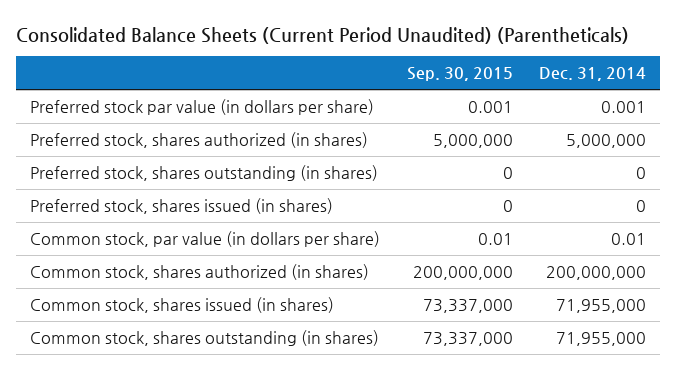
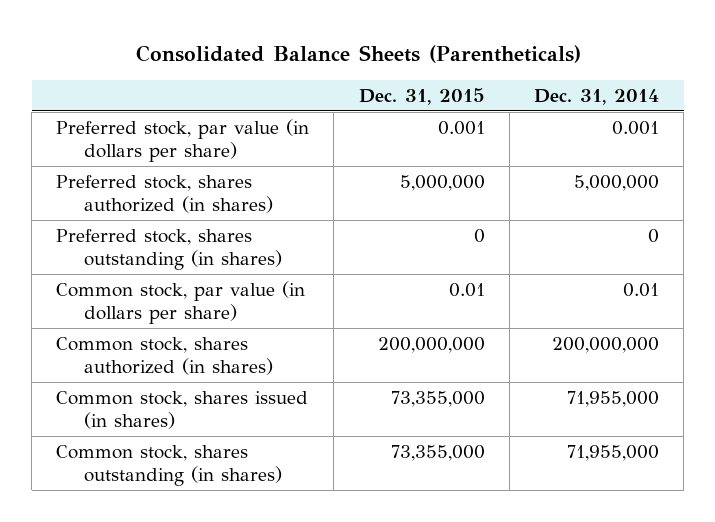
- Consolidated Balance Sheets (Current Period Unaudited) (Parentheticals)
+ Consolidated Balance Sheets (Parentheticals)
- | Sep. 30, 2015 | Dec. 31, 2014
+ | Dec. 31, 2015 | Dec. 31, 2014
- Preferred stock par value (in dollars per share) | 0.001 | 0.001
+ Preferred stock, par value (in dollars per share) | 0.001 | 0.001
- Preferred stock, shares issued (in shares) | 0 | 0

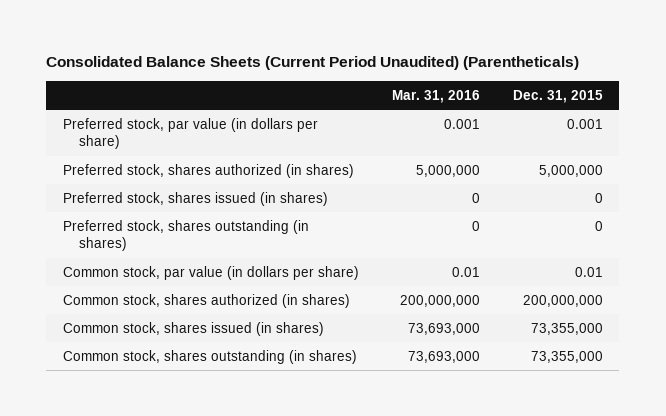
- Consolidated Balance Sheets (Parentheticals)
+ Consolidated Balance Sheets (Current Period Unaudited) (Parentheticals)
- | Dec. 31, 2015 | Dec. 31, 2014
+ | Mar. 31, 2016 | Dec. 31, 2015
+ Preferred stock, shares issued (in shares) | 0 | 0

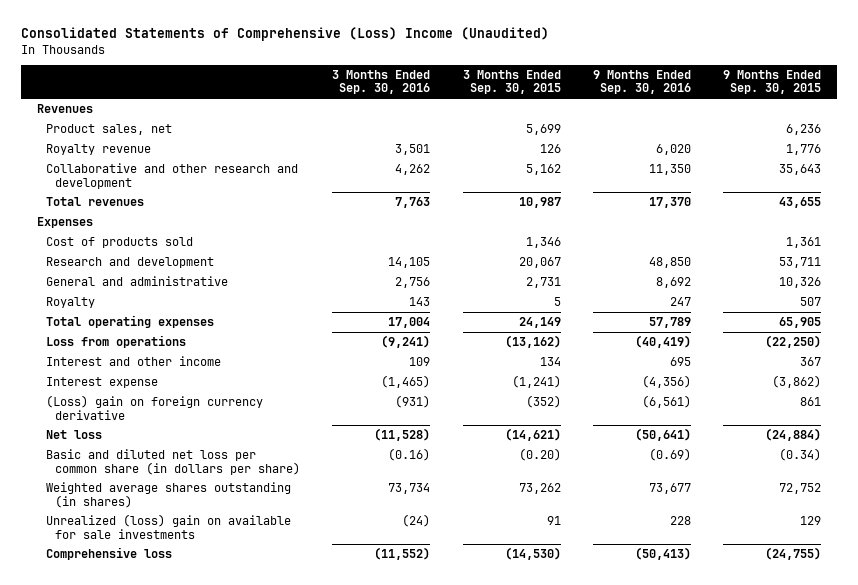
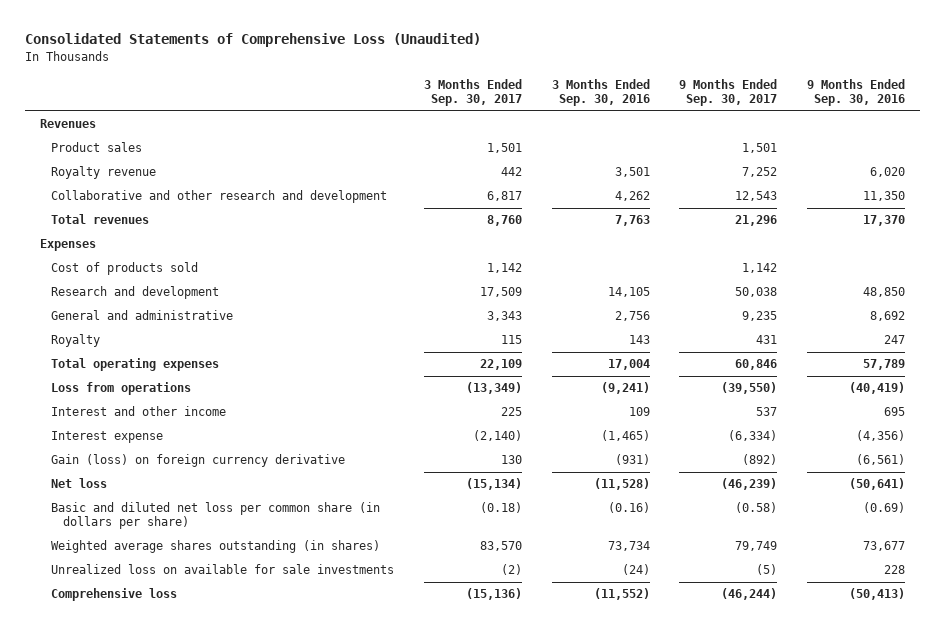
- Consolidated Statements of Comprehensive (Loss) Income (Unaudited)
+ Consolidated Statements of Comprehensive Loss (Unaudited)
- | 3 Months Ended Sep. 30, 2016 | 3 Months Ended Sep. 30, 2015 | 9 Months Ended Sep. 30, 2016 | 9 Months Ended Sep. 30, 2015
+ | 3 Months Ended Sep. 30, 2017 | 3 Months Ended Sep. 30, 2016 | 9 Months Ended Sep. 30, 2017 | 9 Months Ended Sep. 30, 2016
- Product sales, net | | 5,699 | | 6,236
+ Product sales | 1,501 | | 1,501 |
- (Loss) gain on foreign currency derivative | (931) | (352) | (6,561) | 861
+ Gain (loss) on foreign currency derivative | 130 | (931) | (892) | (6,561)
- Unrealized (loss) gain on available for sale investments | (24) | 91 | 228 | 129
+ Unrealized loss on available for sale investments | (2) | (24) | (5) | 228

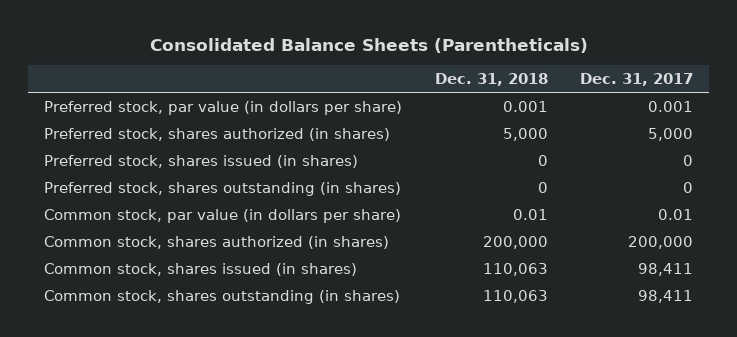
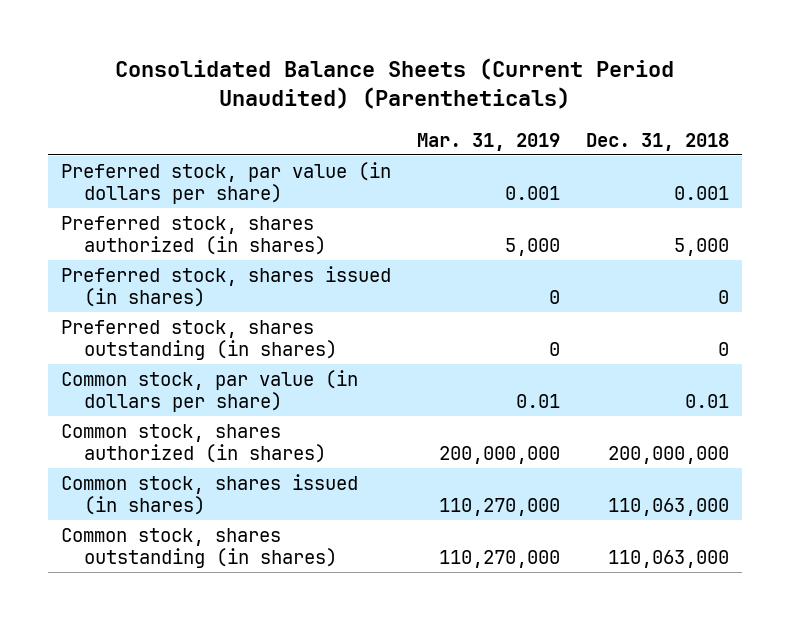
- Consolidated Balance Sheets (Parentheticals)
+ Consolidated Balance Sheets (Current Period Unaudited) (Parentheticals)
- | Dec. 31, 2018 | Dec. 31, 2017
+ | Mar. 31, 2019 | Dec. 31, 2018
- Common stock, shares authorized (in shares) | 200,000 | 200,000
- Common stock, shares issued (in shares) | 110,063 | 98,411
- Common stock, shares outstanding (in shares) | 110,063 | 98,411
+ Common stock, shares authorized (in shares) | 200,000,000 | 200,000,000
+ Common stock, shares issued (in shares) | 110,270,000 | 110,063,000
+ Common stock, shares outstanding (in shares) | 110,270,000 | 110,063,000

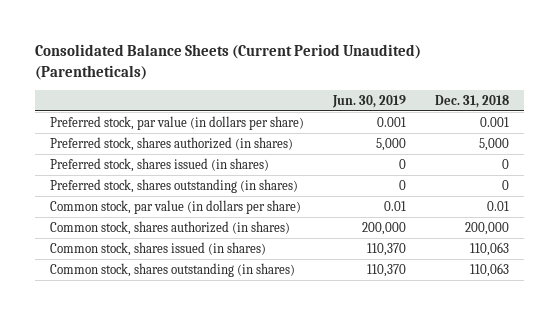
- | Mar. 31, 2019 | Dec. 31, 2018
+ | Jun. 30, 2019 | Dec. 31, 2018
- Common stock, shares authorized (in shares) | 200,000,000 | 200,000,000
- Common stock, shares issued (in shares) | 110,270,000 | 110,063,000
- Common stock, shares outstanding (in shares) | 110,270,000 | 110,063,000
+ Common stock, shares authorized (in shares) | 200,000 | 200,000
+ Common stock, shares issued (in shares) | 110,370 | 110,063
+ Common stock, shares outstanding (in shares) | 110,370 | 110,063

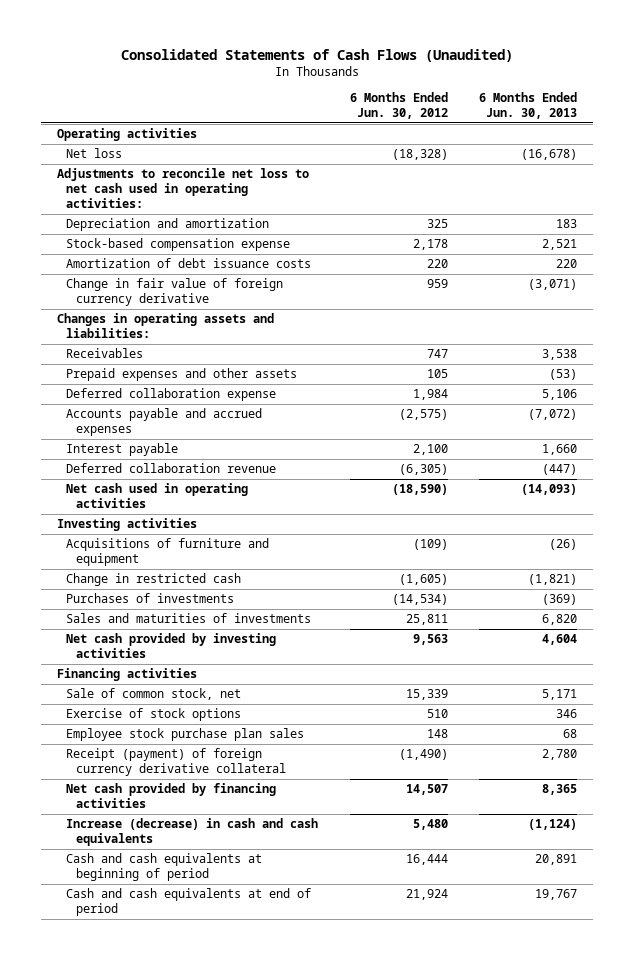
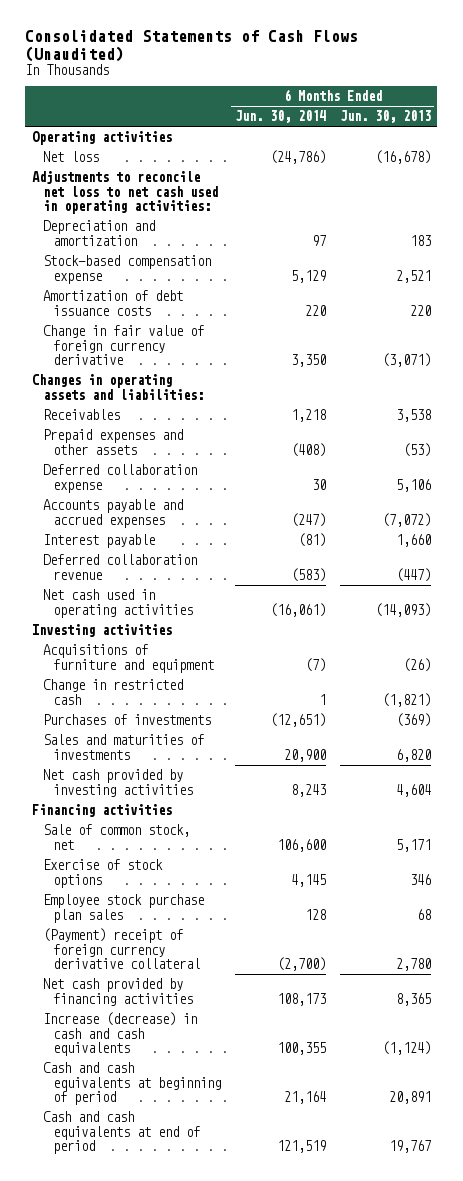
- | 6 Months Ended Jun. 30, 2012 | 6 Months Ended Jun. 30, 2013
+ | 6 Months Ended Jun. 30, 2014 | 6 Months Ended Jun. 30, 2013
- Receipt (payment) of foreign currency derivative collateral | (1,490) | 2,780
+ (Payment) receipt of foreign currency derivative collateral | (2,700) | 2,780

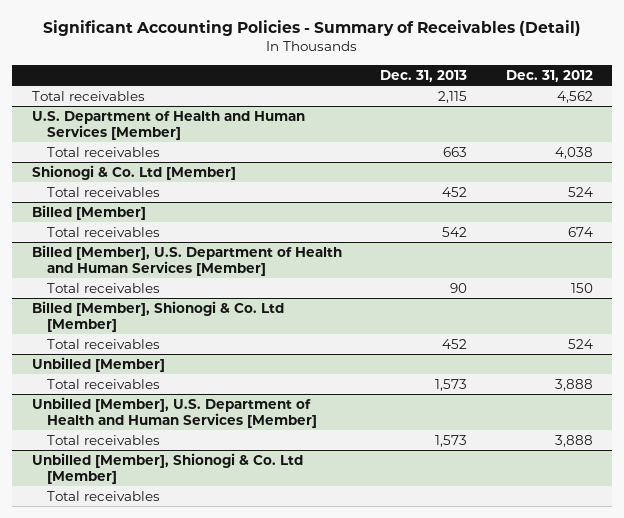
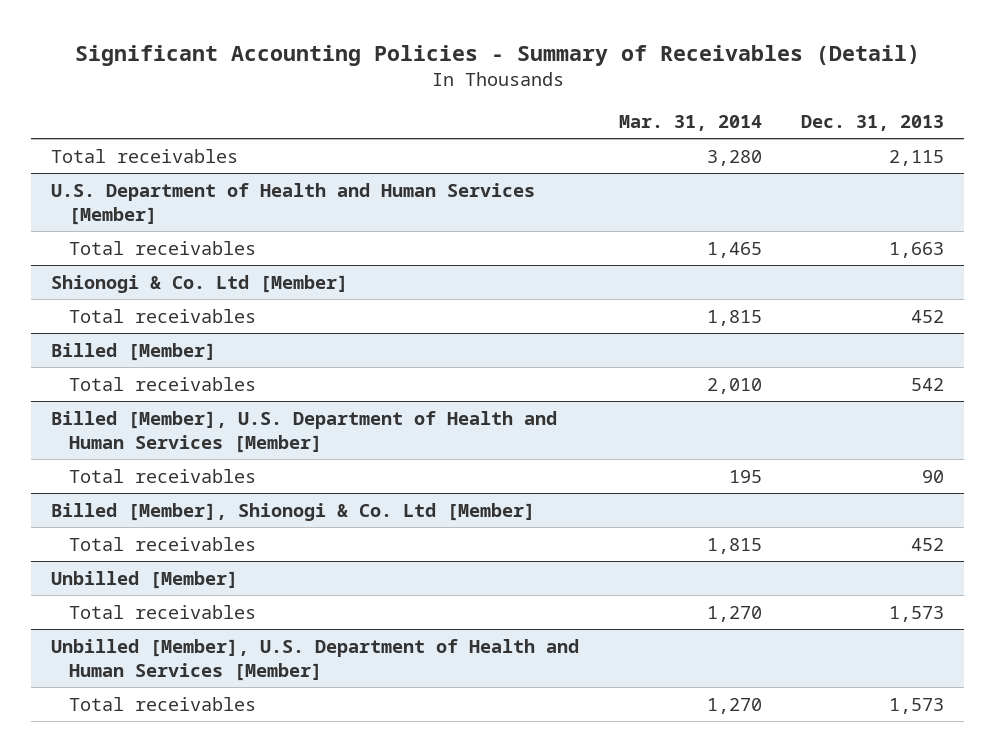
- | Dec. 31, 2013 | Dec. 31, 2012
+ | Mar. 31, 2014 | Dec. 31, 2013
@ U.S. Department of Health and Human Services [Member]
- Total receivables | 663 | 4,038
+ Total receivables | 1,465 | 1,663
- Unbilled [Member], Shionogi & Co. Ltd [Member]
- Total receivables

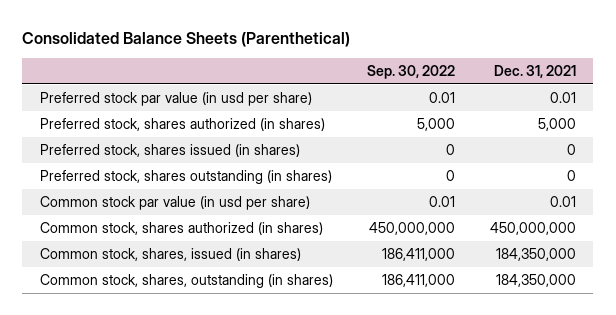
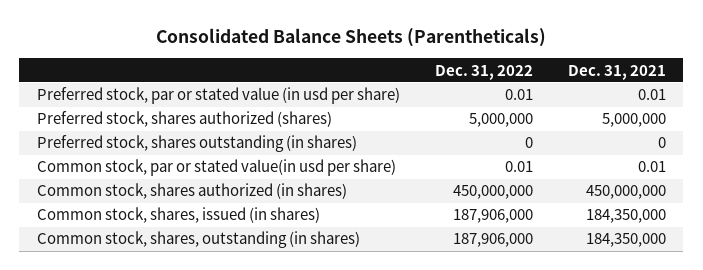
- Consolidated Balance Sheets (Parenthetical)
+ Consolidated Balance Sheets (Parentheticals)
- | Sep. 30, 2022 | Dec. 31, 2021
+ | Dec. 31, 2022 | Dec. 31, 2021
- Preferred stock par value (in usd per share) | 0.01 | 0.01
- Preferred stock, shares authorized (in shares) | 5,000 | 5,000
- Preferred stock, shares issued (in shares) | 0 | 0
+ Preferred stock, par or stated value (in usd per share) | 0.01 | 0.01
+ Preferred stock, shares authorized (shares) | 5,000,000 | 5,000,000
- Common stock par value (in usd per share) | 0.01 | 0.01
+ Common stock, par or stated value(in usd per share) | 0.01 | 0.01

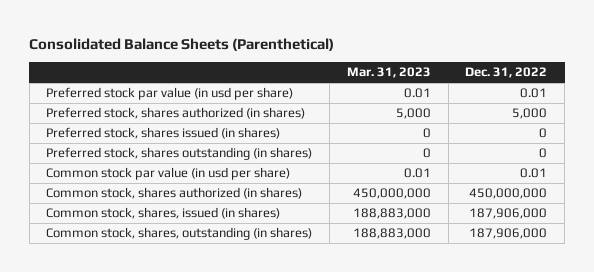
- Consolidated Balance Sheets (Parentheticals)
+ Consolidated Balance Sheets (Parenthetical)
- | Dec. 31, 2022 | Dec. 31, 2021
+ | Mar. 31, 2023 | Dec. 31, 2022
- Preferred stock, par or stated value (in usd per share) | 0.01 | 0.01
- Preferred stock, shares authorized (shares) | 5,000,000 | 5,000,000
+ Preferred stock par value (in usd per share) | 0.01 | 0.01
+ Preferred stock, shares authorized (in shares) | 5,000 | 5,000
+ Preferred stock, shares issued (in shares) | 0 | 0
- Common stock, par or stated value(in usd per share) | 0.01 | 0.01
+ Common stock par value (in usd per share) | 0.01 | 0.01

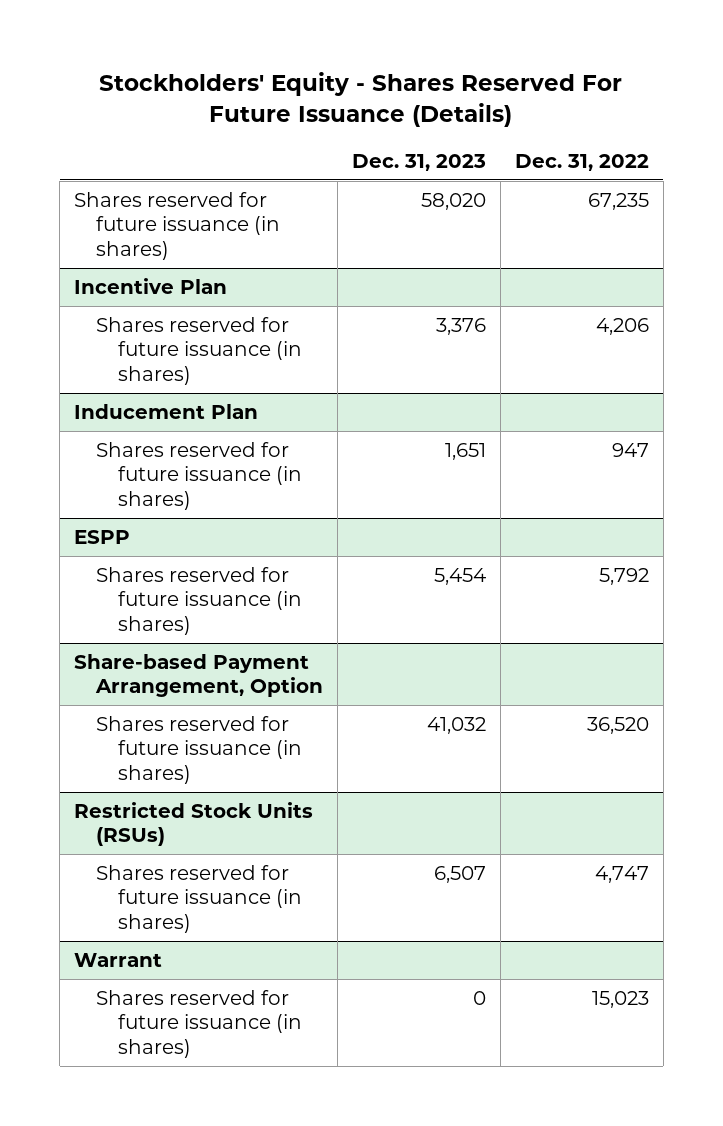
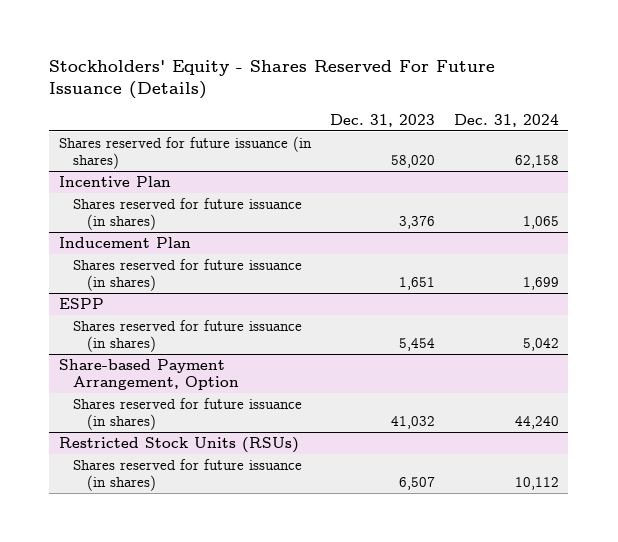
- | Dec. 31, 2023 | Dec. 31, 2022
+ | Dec. 31, 2023 | Dec. 31, 2024
- Warrant
- Shares reserved for future issuance (in shares) | 0 | 15,023

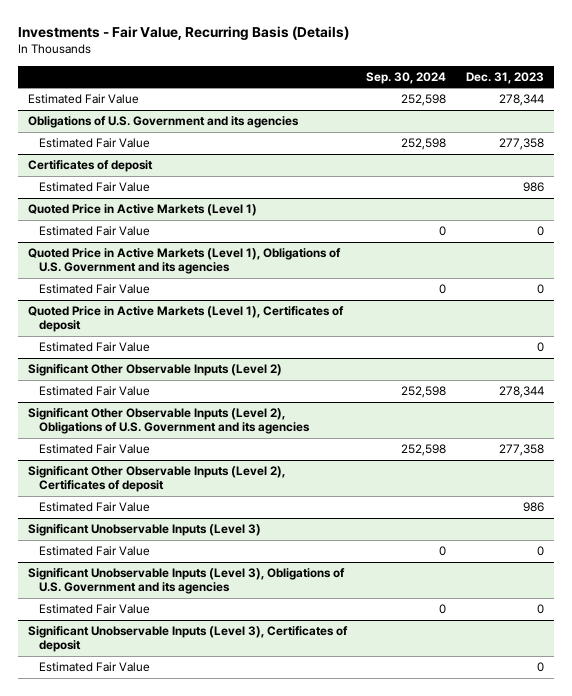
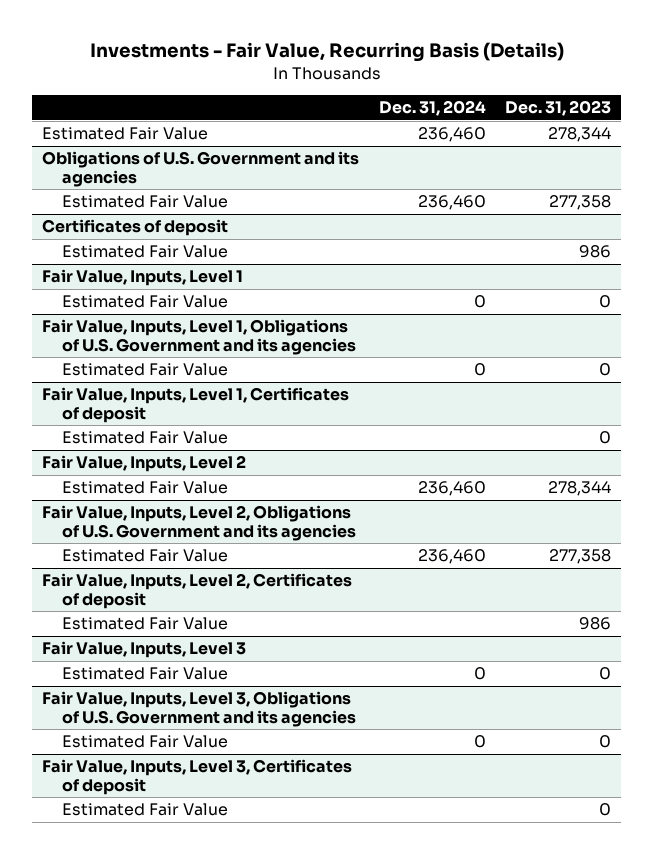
- | Sep. 30, 2024 | Dec. 31, 2023
+ | Dec. 31, 2024 | Dec. 31, 2023
- Quoted Price in Active Markets (Level 1)
+ Fair Value, Inputs, Level 1
- Quoted Price in Active Markets (Level 1), Obligations of U.S. Government and its agencies
+ Fair Value, Inputs, Level 1, Obligations of U.S. Government and its agencies
- Quoted Price in Active Markets (Level 1), Certificates of deposit
+ Fair Value, Inputs, Level 1, Certificates of deposit
- Significant Other Observable Inputs (Level 2)
+ Fair Value, Inputs, Level 2
- Significant Other Observable Inputs (Level 2), Obligations of U.S. Government and its agencies
+ Fair Value, Inputs, Level 2, Obligations of U.S. Government and its agencies
- Significant Other Observable Inputs (Level 2), Certificates of deposit
+ Fair Value, Inputs, Level 2, Certificates of deposit
- Significant Unobservable Inputs (Level 3)
+ Fair Value, Inputs, Level 3
- Significant Unobservable Inputs (Level 3), Obligations of U.S. Government and its agencies
+ Fair Value, Inputs, Level 3, Obligations of U.S. Government and its agencies
- Significant Unobservable Inputs (Level 3), Certificates of deposit
+ Fair Value, Inputs, Level 3, Certificates of deposit

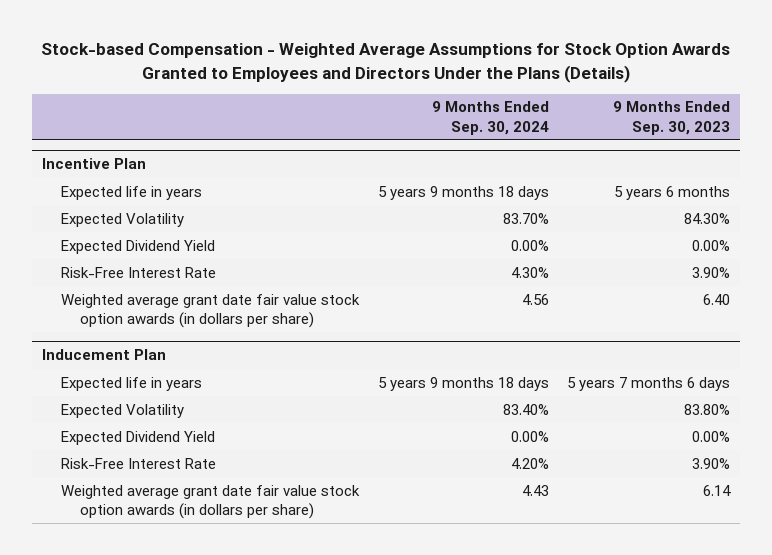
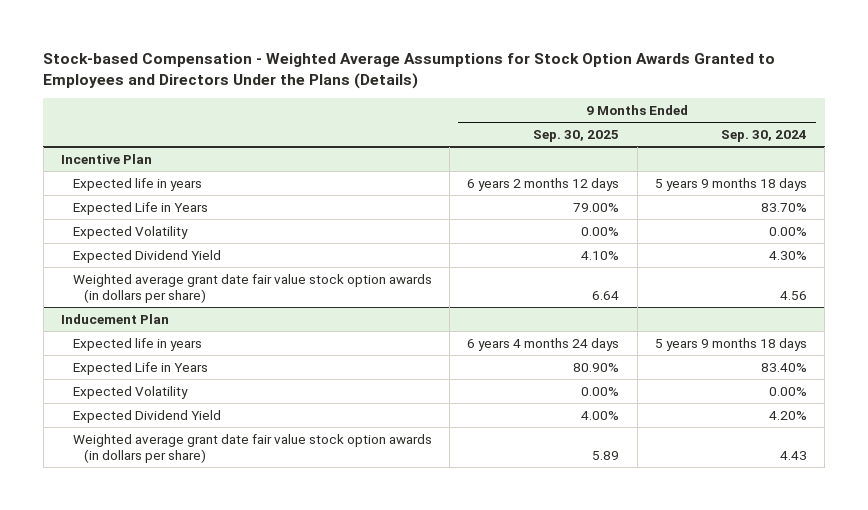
- | 9 Months Ended Sep. 30, 2024 | 9 Months Ended Sep. 30, 2023
+ | 9 Months Ended Sep. 30, 2025 | 9 Months Ended Sep. 30, 2024
@ Incentive Plan
- Expected Volatility | 83.70% | 84.30%
- Expected Dividend Yield | 0.00% | 0.00%
- Risk-Free Interest Rate | 4.30% | 3.90%
+ Expected Life in Years | 79.00% | 83.70%
+ Expected Volatility | 0.00% | 0.00%
+ Expected Dividend Yield | 4.10% | 4.30%
@ Inducement Plan
- Expected Volatility | 83.40% | 83.80%
- Expected Dividend Yield | 0.00% | 0.00%
- Risk-Free Interest Rate | 4.20% | 3.90%
+ Expected Life in Years | 80.90% | 83.40%
+ Expected Volatility | 0.00% | 0.00%
+ Expected Dividend Yield | 4.00% | 4.20%

